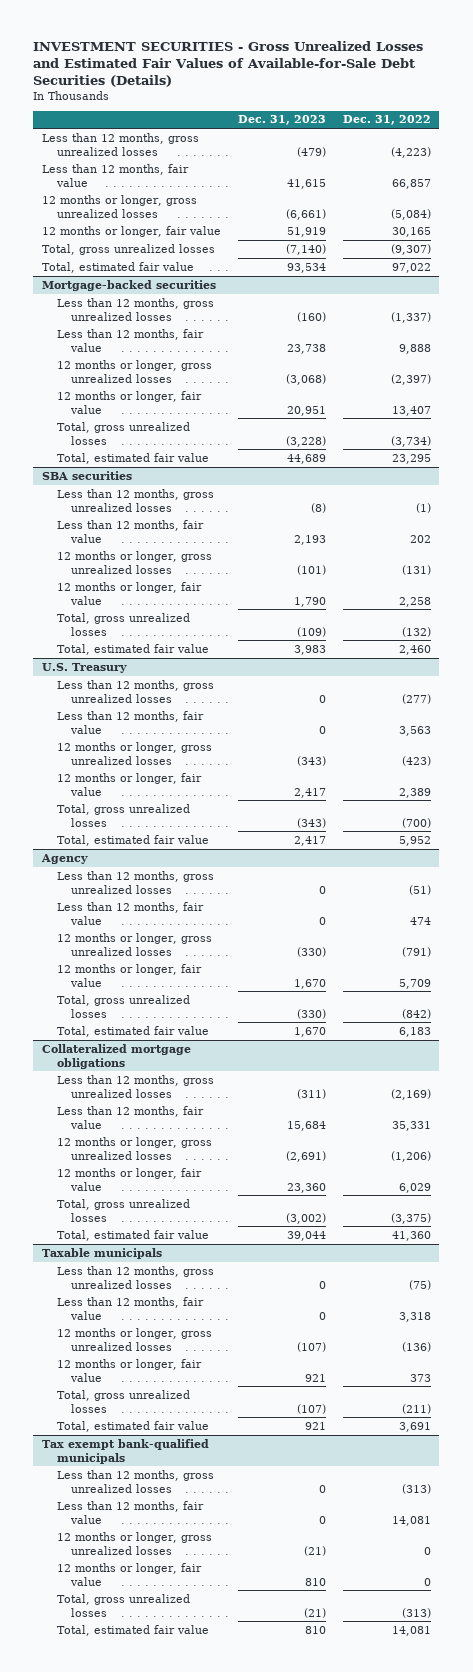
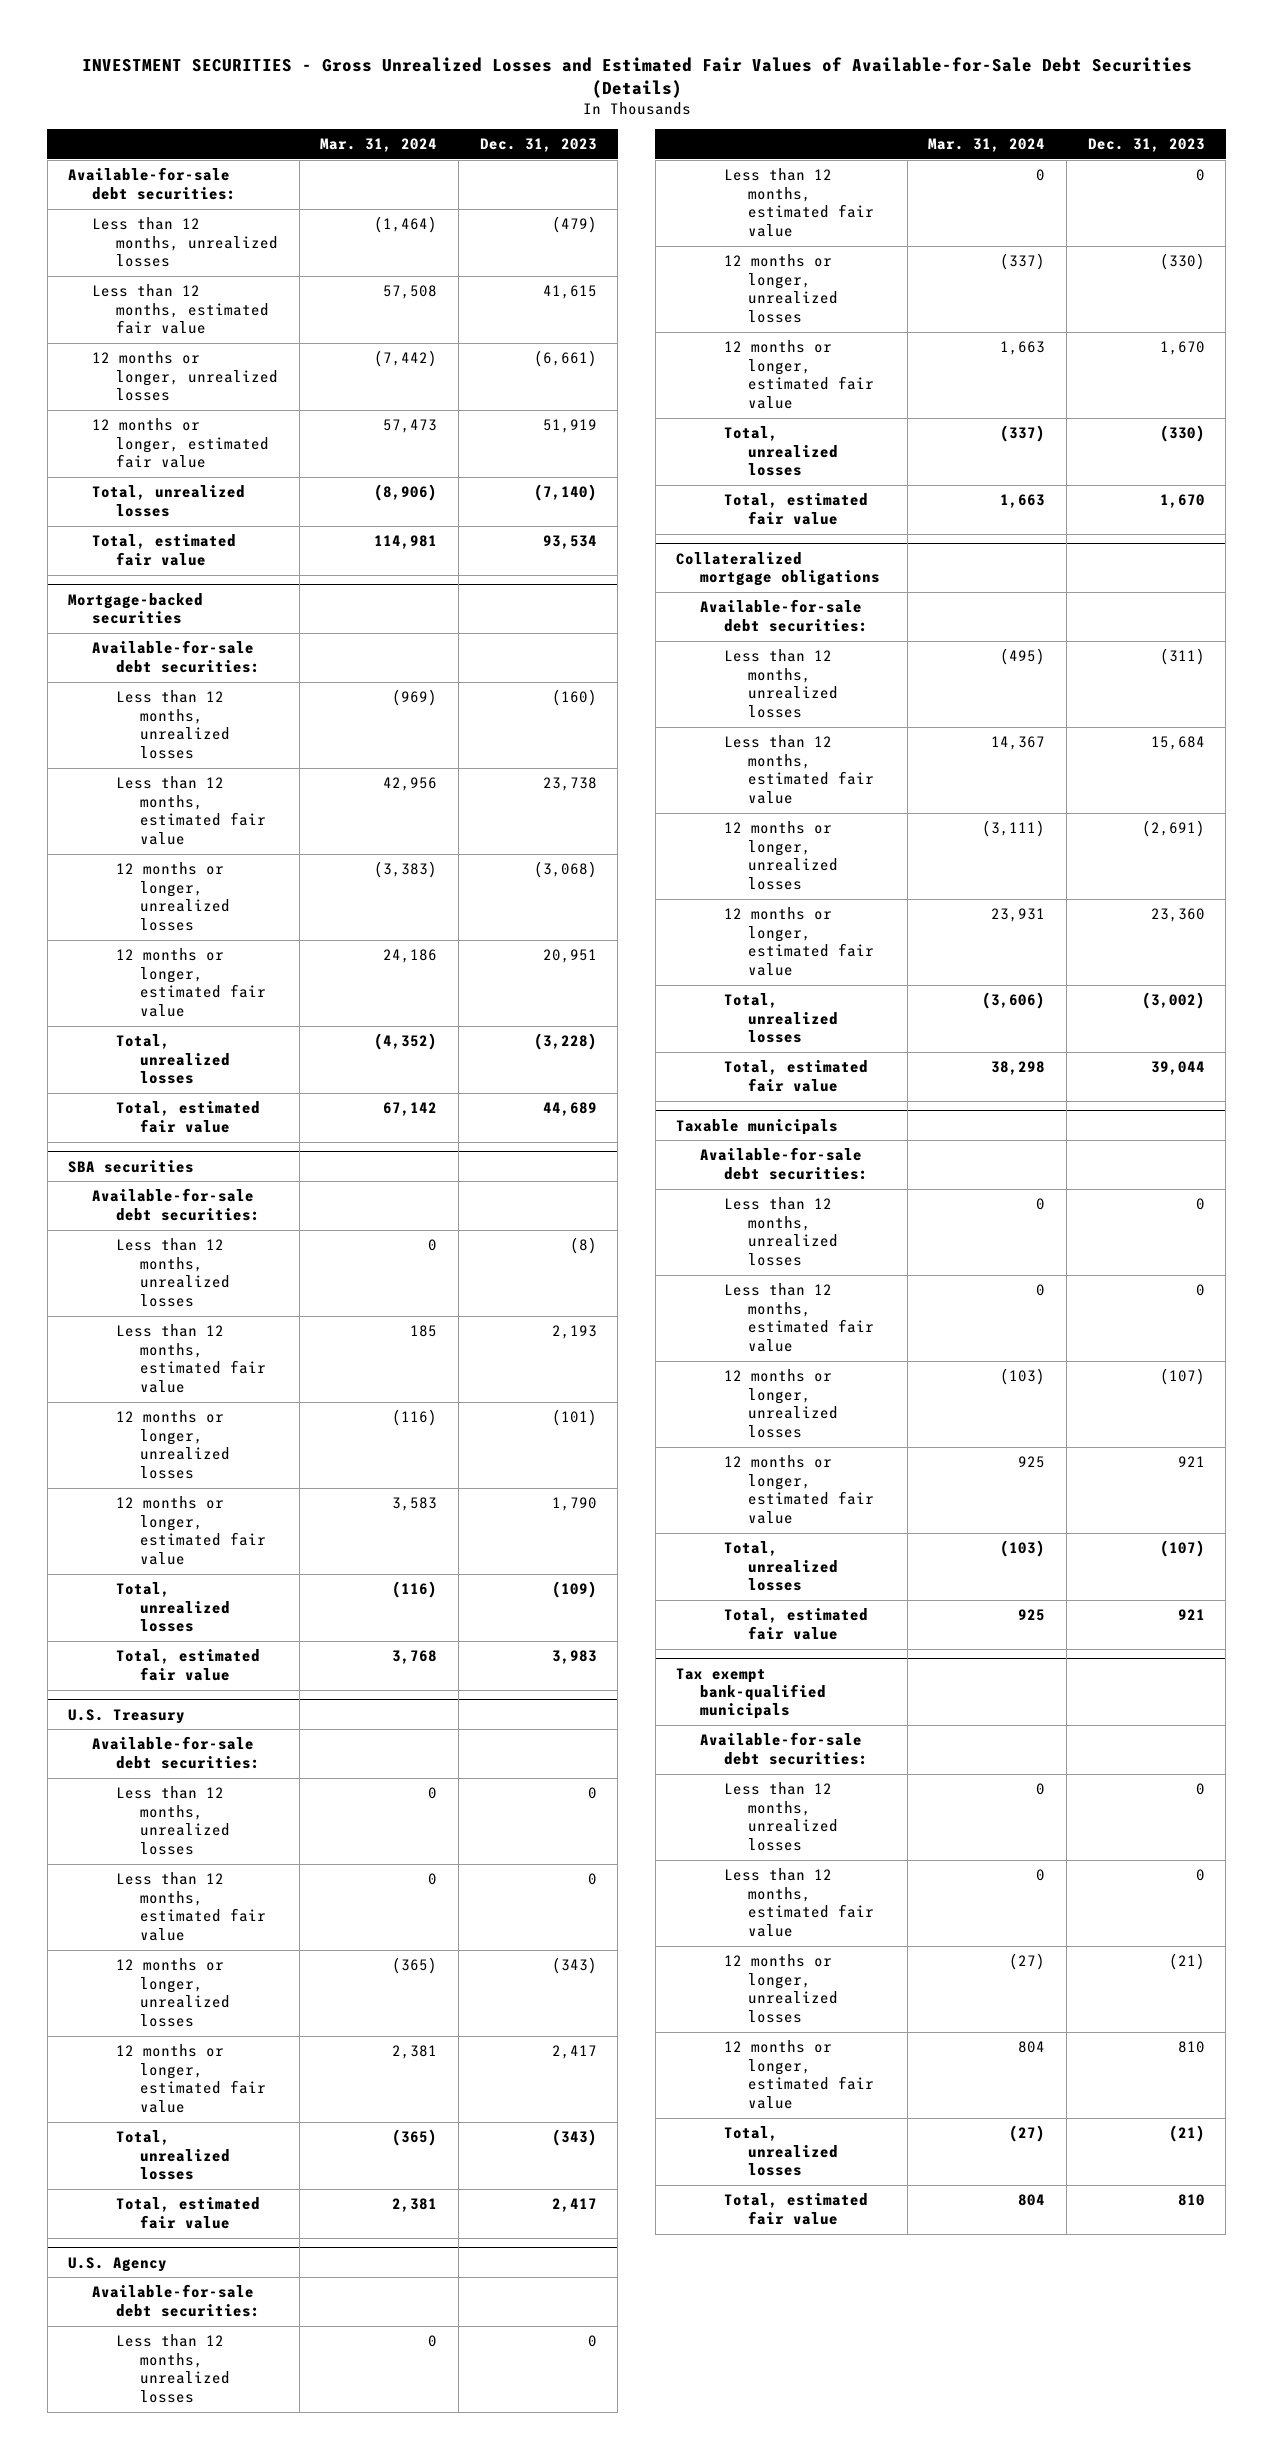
- | Dec. 31, 2023 | Dec. 31, 2022
+ | Mar. 31, 2024 | Dec. 31, 2023
- Less than 12 months, gross unrealized losses | (479) | (4,223)
- Less than 12 months, fair value | 41,615 | 66,857
- 12 months or longer, gross unrealized losses | (6,661) | (5,084)
- 12 months or longer, fair value | 51,919 | 30,165
- Total, gross unrealized losses | (7,140) | (9,307)
+ Available-for-sale debt securities:
+ Less than 12 months, unrealized losses | (1,464) | (479)
+ Less than 12 months, estimated fair value | 57,508 | 41,615
+ 12 months or longer, unrealized losses | (7,442) | (6,661)
+ 12 months or longer, estimated fair value | 57,473 | 51,919
+ Total, unrealized losses | (8,906) | (7,140)
@ Mortgage-backed securities
- Less than 12 months, gross unrealized losses | (160) | (1,337)
- Less than 12 months, fair value | 23,738 | 9,888
- 12 months or longer, gross unrealized losses | (3,068) | (2,397)
- 12 months or longer, fair value | 20,951 | 13,407
- Total, gross unrealized losses | (3,228) | (3,734)
+ Available-for-sale debt securities:
+ Less than 12 months, unrealized losses | (969) | (160)
+ Less than 12 months, estimated fair value | 42,956 | 23,738
+ 12 months or longer, unrealized losses | (3,383) | (3,068)
+ 12 months or longer, estimated fair value | 24,186 | 20,951
+ Total, unrealized losses | (4,352) | (3,228)
@ SBA securities
- Less than 12 months, gross unrealized losses | (8) | (1)
- Less than 12 months, fair value | 2,193 | 202
- 12 months or longer, gross unrealized losses | (101) | (131)
- 12 months or longer, fair value | 1,790 | 2,258
- Total, gross unrealized losses | (109) | (132)
+ Available-for-sale debt securities:
+ Less than 12 months, unrealized losses | 0 | (8)
+ Less than 12 months, estimated fair value | 185 | 2,193
+ 12 months or longer, unrealized losses | (116) | (101)
+ 12 months or longer, estimated fair value | 3,583 | 1,790
+ Total, unrealized losses | (116) | (109)
@ U.S. Treasury
- Less than 12 months, gross unrealized losses | 0 | (277)
- Less than 12 months, fair value | 0 | 3,563
- 12 months or longer, gross unrealized losses | (343) | (423)
- 12 months or longer, fair value | 2,417 | 2,389
- Total, gross unrealized losses | (343) | (700)
+ Available-for-sale debt securities:
+ Less than 12 months, unrealized losses | 0 | 0
+ Less than 12 months, estimated fair value | 0 | 0
+ 12 months or longer, unrealized losses | (365) | (343)
+ 12 months or longer, estimated fair value | 2,381 | 2,417
+ Total, unrealized losses | (365) | (343)
- Agency
- Less than 12 months, gross unrealized losses | 0 | (51)
- Less than 12 months, fair value | 0 | 474
- 12 months or longer, gross unrealized losses | (330) | (791)
- 12 months or longer, fair value | 1,670 | 5,709
- Total, gross unrealized losses | (330) | (842)
+ U.S. Agency
+ Available-for-sale debt securities:
+ Less than 12 months, unrealized losses | 0 | 0
+ Less than 12 months, estimated fair value | 0 | 0
+ 12 months or longer, unrealized losses | (337) | (330)
+ 12 months or longer, estimated fair value | 1,663 | 1,670
+ Total, unrealized losses | (337) | (330)
@ Collateralized mortgage obligations
- Less than 12 months, gross unrealized losses | (311) | (2,169)
- Less than 12 months, fair value | 15,684 | 35,331
- 12 months or longer, gross unrealized losses | (2,691) | (1,206)
- 12 months or longer, fair value | 23,360 | 6,029
- Total, gross unrealized losses | (3,002) | (3,375)
+ Available-for-sale debt securities:
+ Less than 12 months, unrealized losses | (495) | (311)
+ Less than 12 months, estimated fair value | 14,367 | 15,684
+ 12 months or longer, unrealized losses | (3,111) | (2,691)
+ 12 months or longer, estimated fair value | 23,931 | 23,360
+ Total, unrealized losses | (3,606) | (3,002)
@ Taxable municipals
- Less than 12 months, gross unrealized losses | 0 | (75)
- Less than 12 months, fair value | 0 | 3,318
- 12 months or longer, gross unrealized losses | (107) | (136)
- 12 months or longer, fair value | 921 | 373
- Total, gross unrealized losses | (107) | (211)
+ Available-for-sale debt securities:
+ Less than 12 months, unrealized losses | 0 | 0
+ Less than 12 months, estimated fair value | 0 | 0
+ 12 months or longer, unrealized losses | (103) | (107)
+ 12 months or longer, estimated fair value | 925 | 921
+ Total, unrealized losses | (103) | (107)
@ Tax exempt bank-qualified municipals
- Less than 12 months, gross unrealized losses | 0 | (313)
- Less than 12 months, fair value | 0 | 14,081
- 12 months or longer, gross unrealized losses | (21) | 0
- 12 months or longer, fair value | 810 | 0
- Total, gross unrealized losses | (21) | (313)
+ Available-for-sale debt securities:
+ Less than 12 months, unrealized losses | 0 | 0
+ Less than 12 months, estimated fair value | 0 | 0
+ 12 months or longer, unrealized losses | (27) | (21)
+ 12 months or longer, estimated fair value | 804 | 810
+ Total, unrealized losses | (27) | (21)

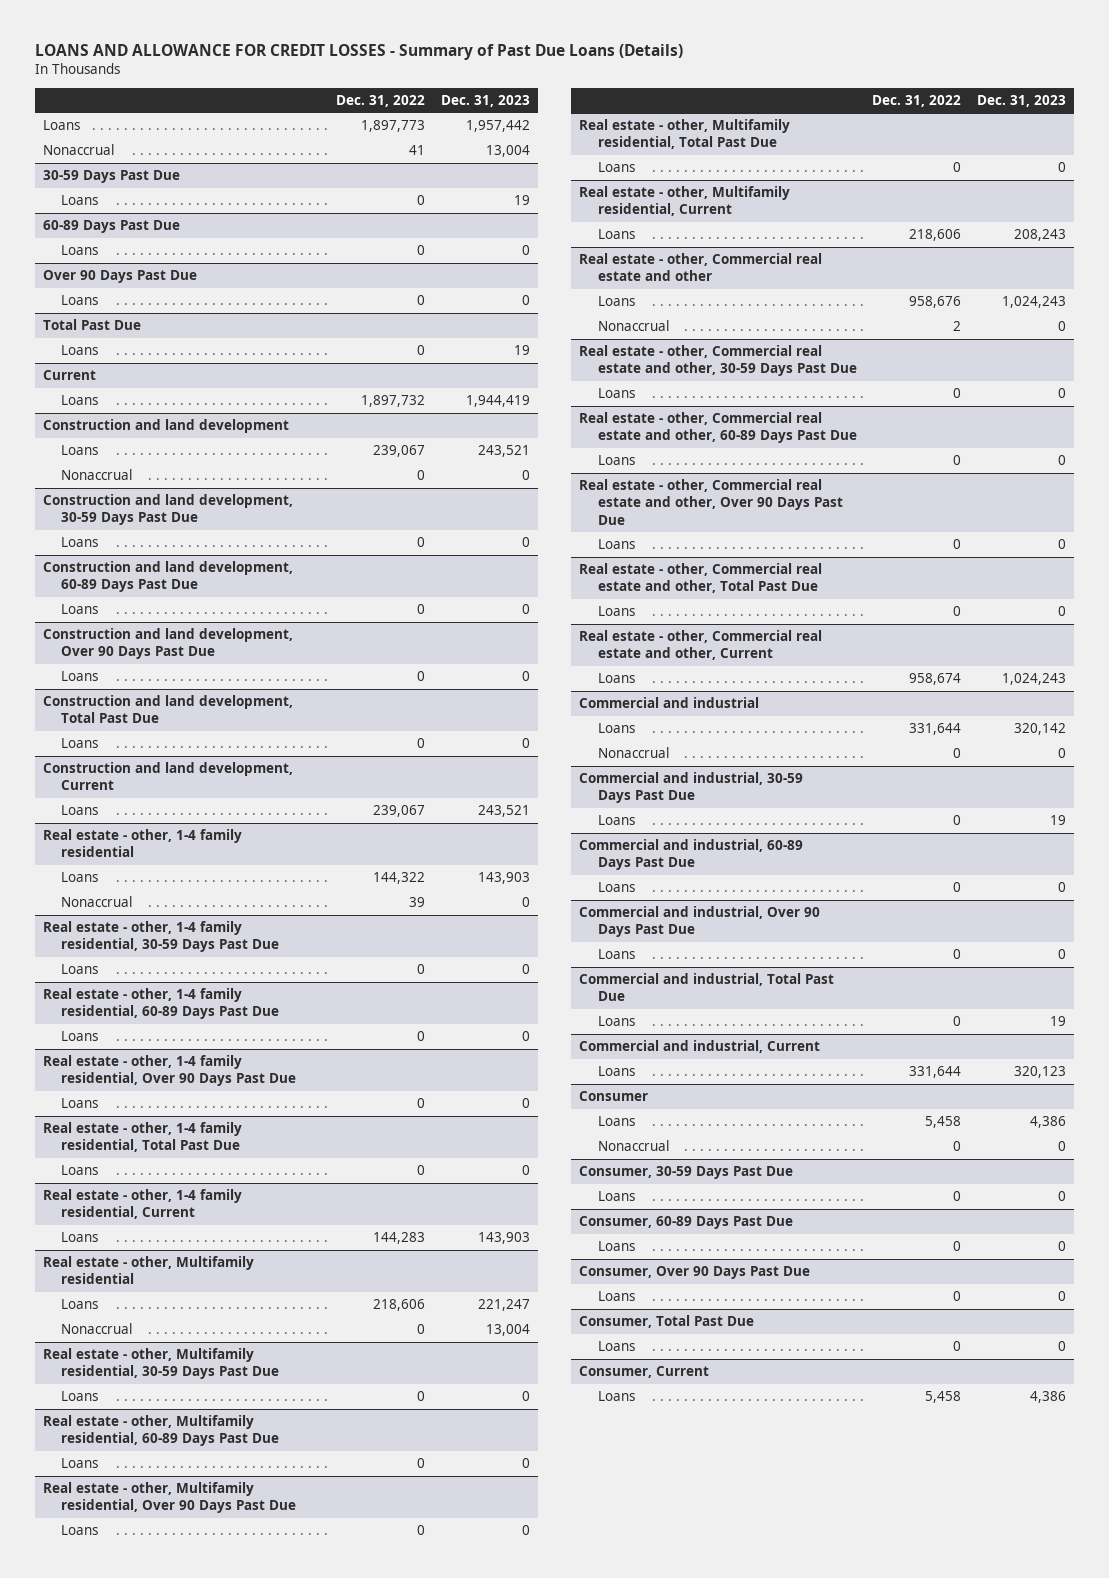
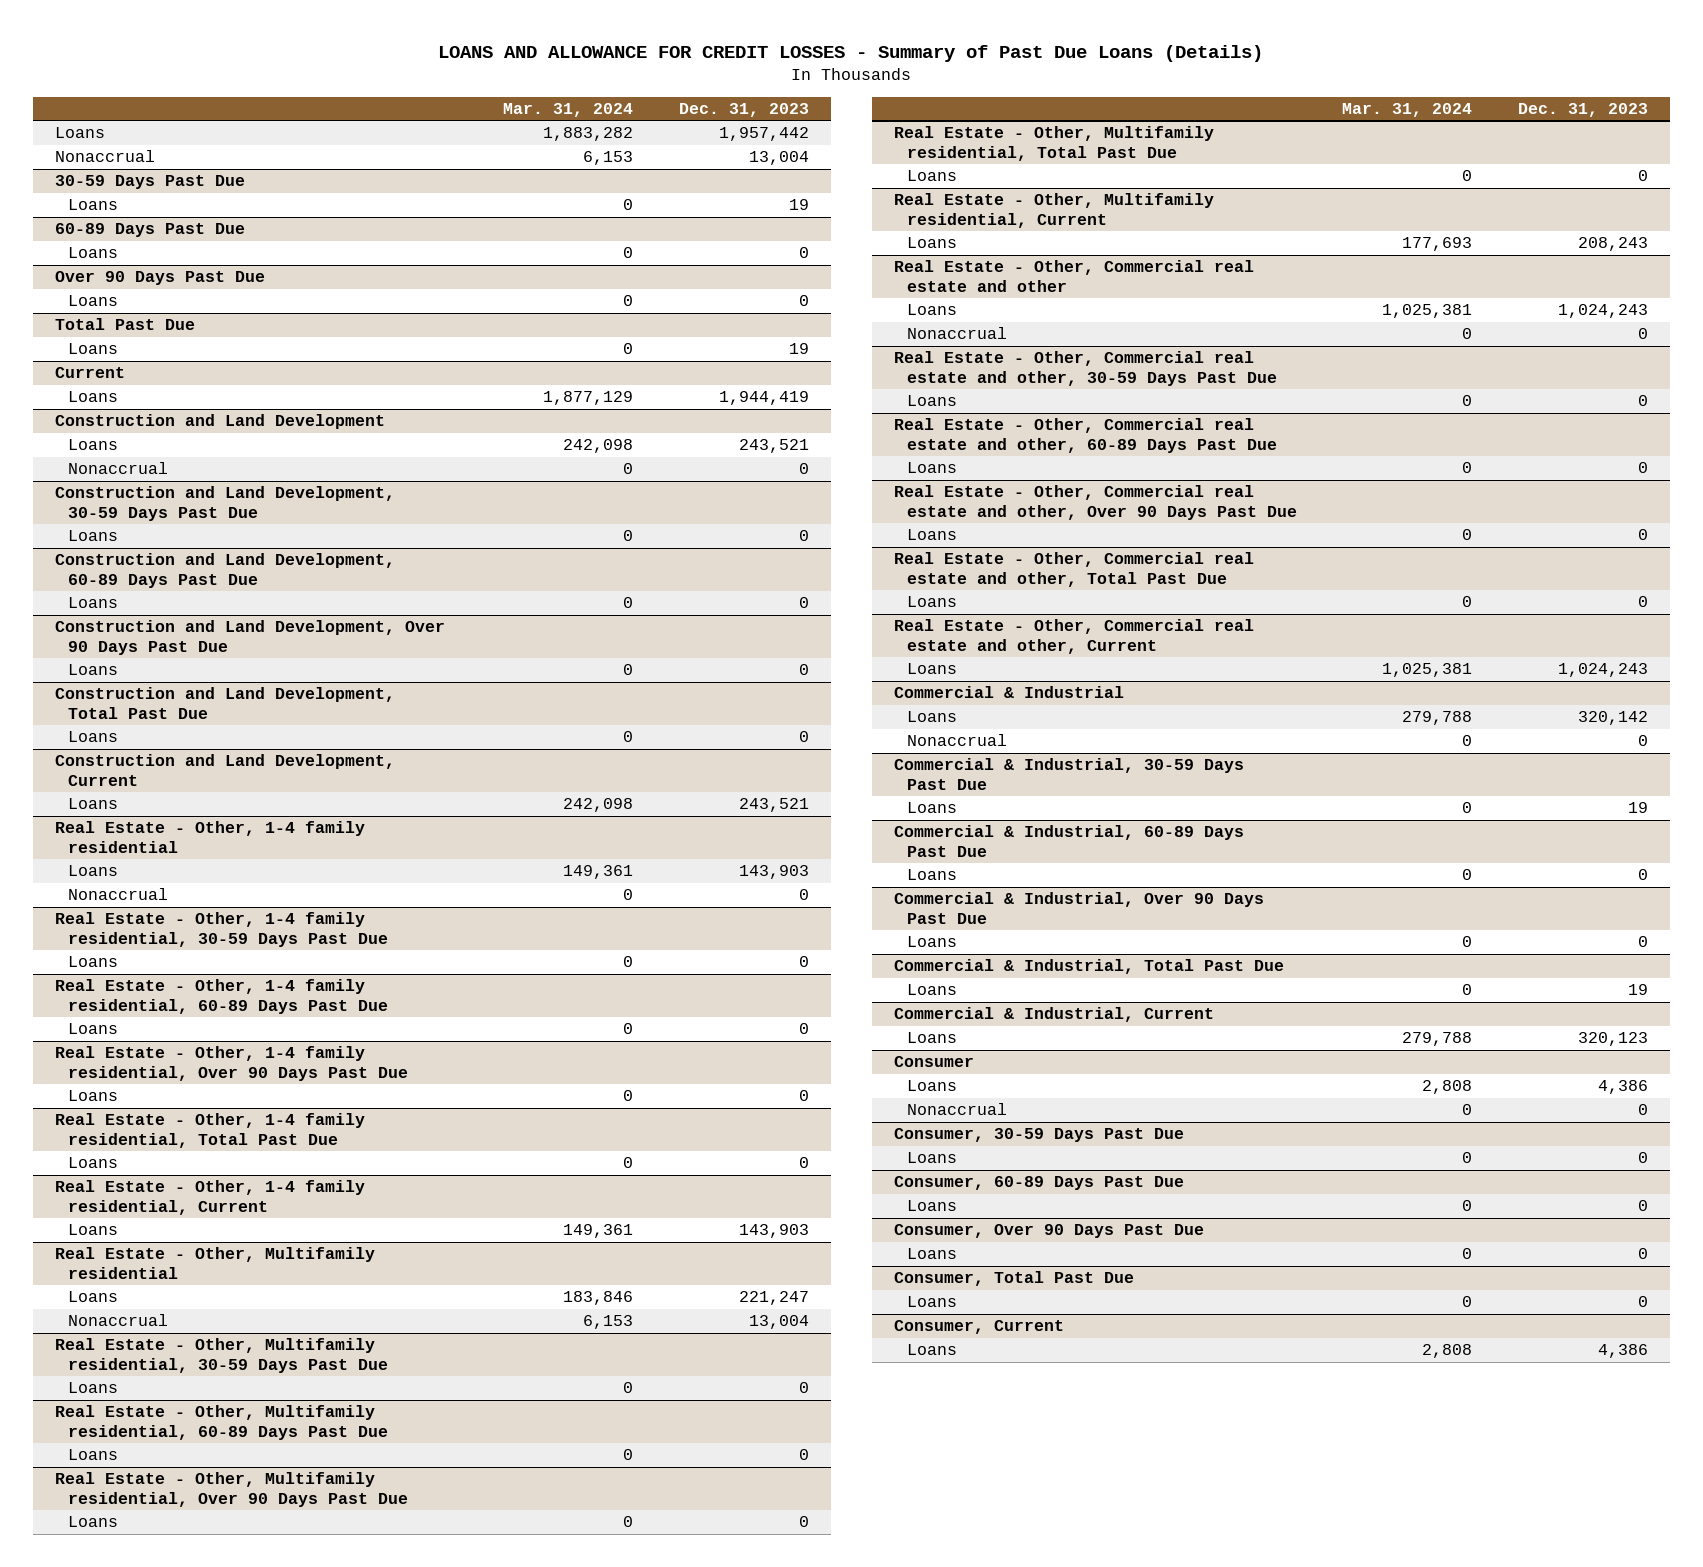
- | Dec. 31, 2022 | Dec. 31, 2023
+ | Mar. 31, 2024 | Dec. 31, 2023
- Construction and land development
+ Construction and Land Development
- Construction and land development, 30-59 Days Past Due
+ Construction and Land Development, 30-59 Days Past Due
- Construction and land development, 60-89 Days Past Due
+ Construction and Land Development, 60-89 Days Past Due
- Construction and land development, Over 90 Days Past Due
+ Construction and Land Development, Over 90 Days Past Due
- Construction and land development, Total Past Due
+ Construction and Land Development, Total Past Due
- Construction and land development, Current
+ Construction and Land Development, Current
- Real estate - other, 1-4 family residential
+ Real Estate - Other, 1-4 family residential
- Real estate - other, 1-4 family residential, 30-59 Days Past Due
+ Real Estate - Other, 1-4 family residential, 30-59 Days Past Due
- Real estate - other, 1-4 family residential, 60-89 Days Past Due
+ Real Estate - Other, 1-4 family residential, 60-89 Days Past Due
- Real estate - other, 1-4 family residential, Over 90 Days Past Due
+ Real Estate - Other, 1-4 family residential, Over 90 Days Past Due
- Real estate - other, 1-4 family residential, Total Past Due
+ Real Estate - Other, 1-4 family residential, Total Past Due
- Real estate - other, 1-4 family residential, Current
+ Real Estate - Other, 1-4 family residential, Current
- Real estate - other, Multifamily residential
+ Real Estate - Other, Multifamily residential
- Real estate - other, Multifamily residential, 30-59 Days Past Due
+ Real Estate - Other, Multifamily residential, 30-59 Days Past Due
- Real estate - other, Multifamily residential, 60-89 Days Past Due
+ Real Estate - Other, Multifamily residential, 60-89 Days Past Due
- Real estate - other, Multifamily residential, Over 90 Days Past Due
+ Real Estate - Other, Multifamily residential, Over 90 Days Past Due
- Real estate - other, Multifamily residential, Total Past Due
+ Real Estate - Other, Multifamily residential, Total Past Due
- Real estate - other, Multifamily residential, Current
+ Real Estate - Other, Multifamily residential, Current
- Real estate - other, Commercial real estate and other
+ Real Estate - Other, Commercial real estate and other
- Real estate - other, Commercial real estate and other, 30-59 Days Past Due
+ Real Estate - Other, Commercial real estate and other, 30-59 Days Past Due
- Real estate - other, Commercial real estate and other, 60-89 Days Past Due
+ Real Estate - Other, Commercial real estate and other, 60-89 Days Past Due
- Real estate - other, Commercial real estate and other, Over 90 Days Past Due
+ Real Estate - Other, Commercial real estate and other, Over 90 Days Past Due
- Real estate - other, Commercial real estate and other, Total Past Due
+ Real Estate - Other, Commercial real estate and other, Total Past Due
- Real estate - other, Commercial real estate and other, Current
+ Real Estate - Other, Commercial real estate and other, Current
- Commercial and industrial
+ Commercial & Industrial
- Commercial and industrial, 30-59 Days Past Due
+ Commercial & Industrial, 30-59 Days Past Due
- Commercial and industrial, 60-89 Days Past Due
+ Commercial & Industrial, 60-89 Days Past Due
- Commercial and industrial, Over 90 Days Past Due
+ Commercial & Industrial, Over 90 Days Past Due
- Commercial and industrial, Total Past Due
+ Commercial & Industrial, Total Past Due
- Commercial and industrial, Current
+ Commercial & Industrial, Current

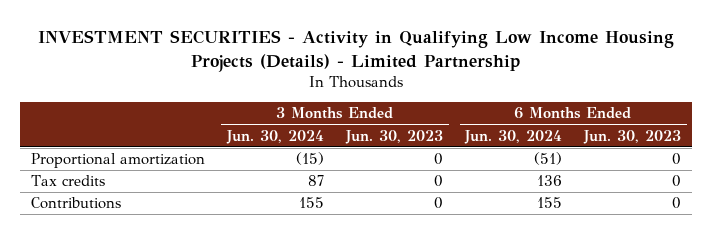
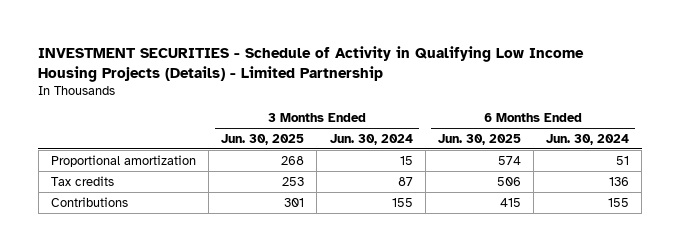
- INVESTMENT SECURITIES - Activity in Qualifying Low Income Housing Projects (Details) - Limited Partnership
+ INVESTMENT SECURITIES - Schedule of Activity in Qualifying Low Income Housing Projects (Details) - Limited Partnership
- | 3 Months Ended Jun. 30, 2024 | 3 Months Ended Jun. 30, 2023 | 6 Months Ended Jun. 30, 2024 | 6 Months Ended Jun. 30, 2023
+ | 3 Months Ended Jun. 30, 2025 | 3 Months Ended Jun. 30, 2024 | 6 Months Ended Jun. 30, 2025 | 6 Months Ended Jun. 30, 2024
- Proportional amortization | (15) | 0 | (51) | 0
+ Proportional amortization | 268 | 15 | 574 | 51

